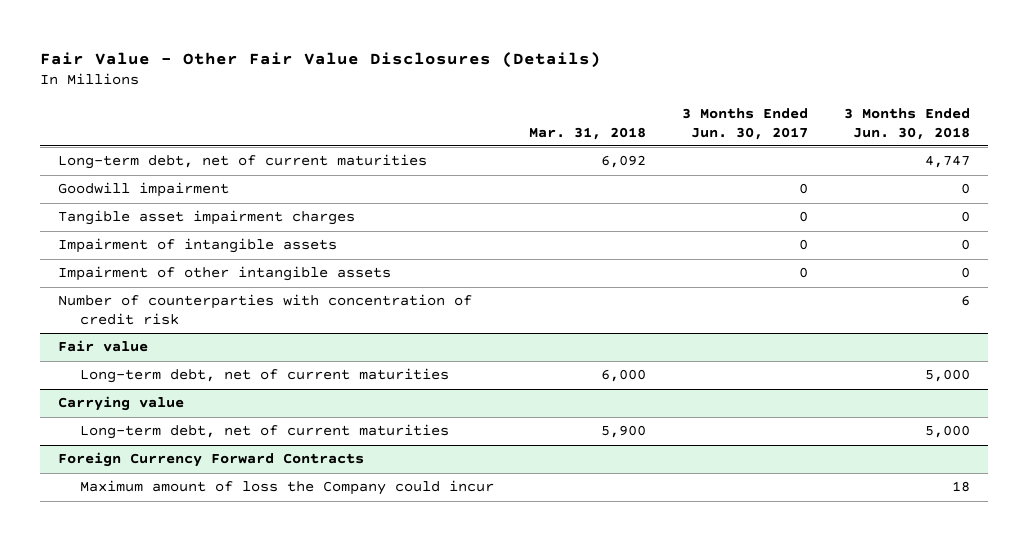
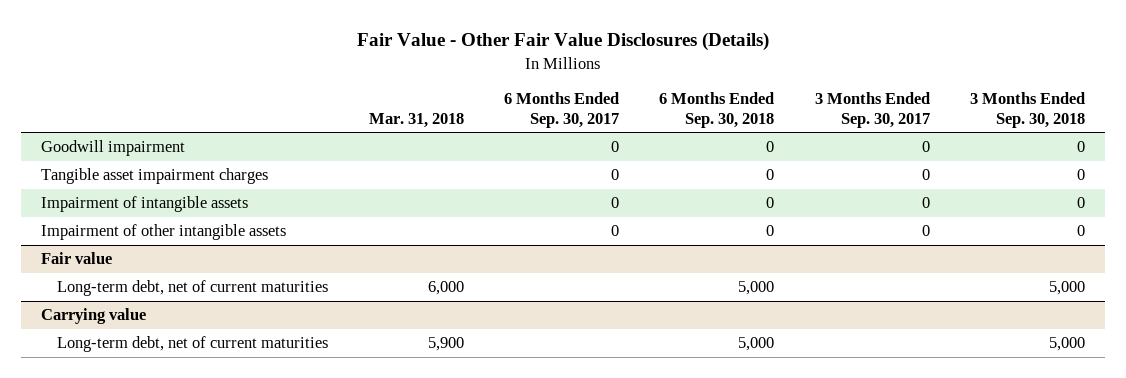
- | Mar. 31, 2018 | 3 Months Ended Jun. 30, 2017 | 3 Months Ended Jun. 30, 2018
+ | Mar. 31, 2018 | 6 Months Ended Sep. 30, 2017 | 6 Months Ended Sep. 30, 2018 | 3 Months Ended Sep. 30, 2017 | 3 Months Ended Sep. 30, 2018
- Long-term debt, net of current maturities | 6,092 | | 4,747
- Number of counterparties with concentration of credit risk | | | 6
- Foreign Currency Forward Contracts
- Maximum amount of loss the Company could incur | | | 18

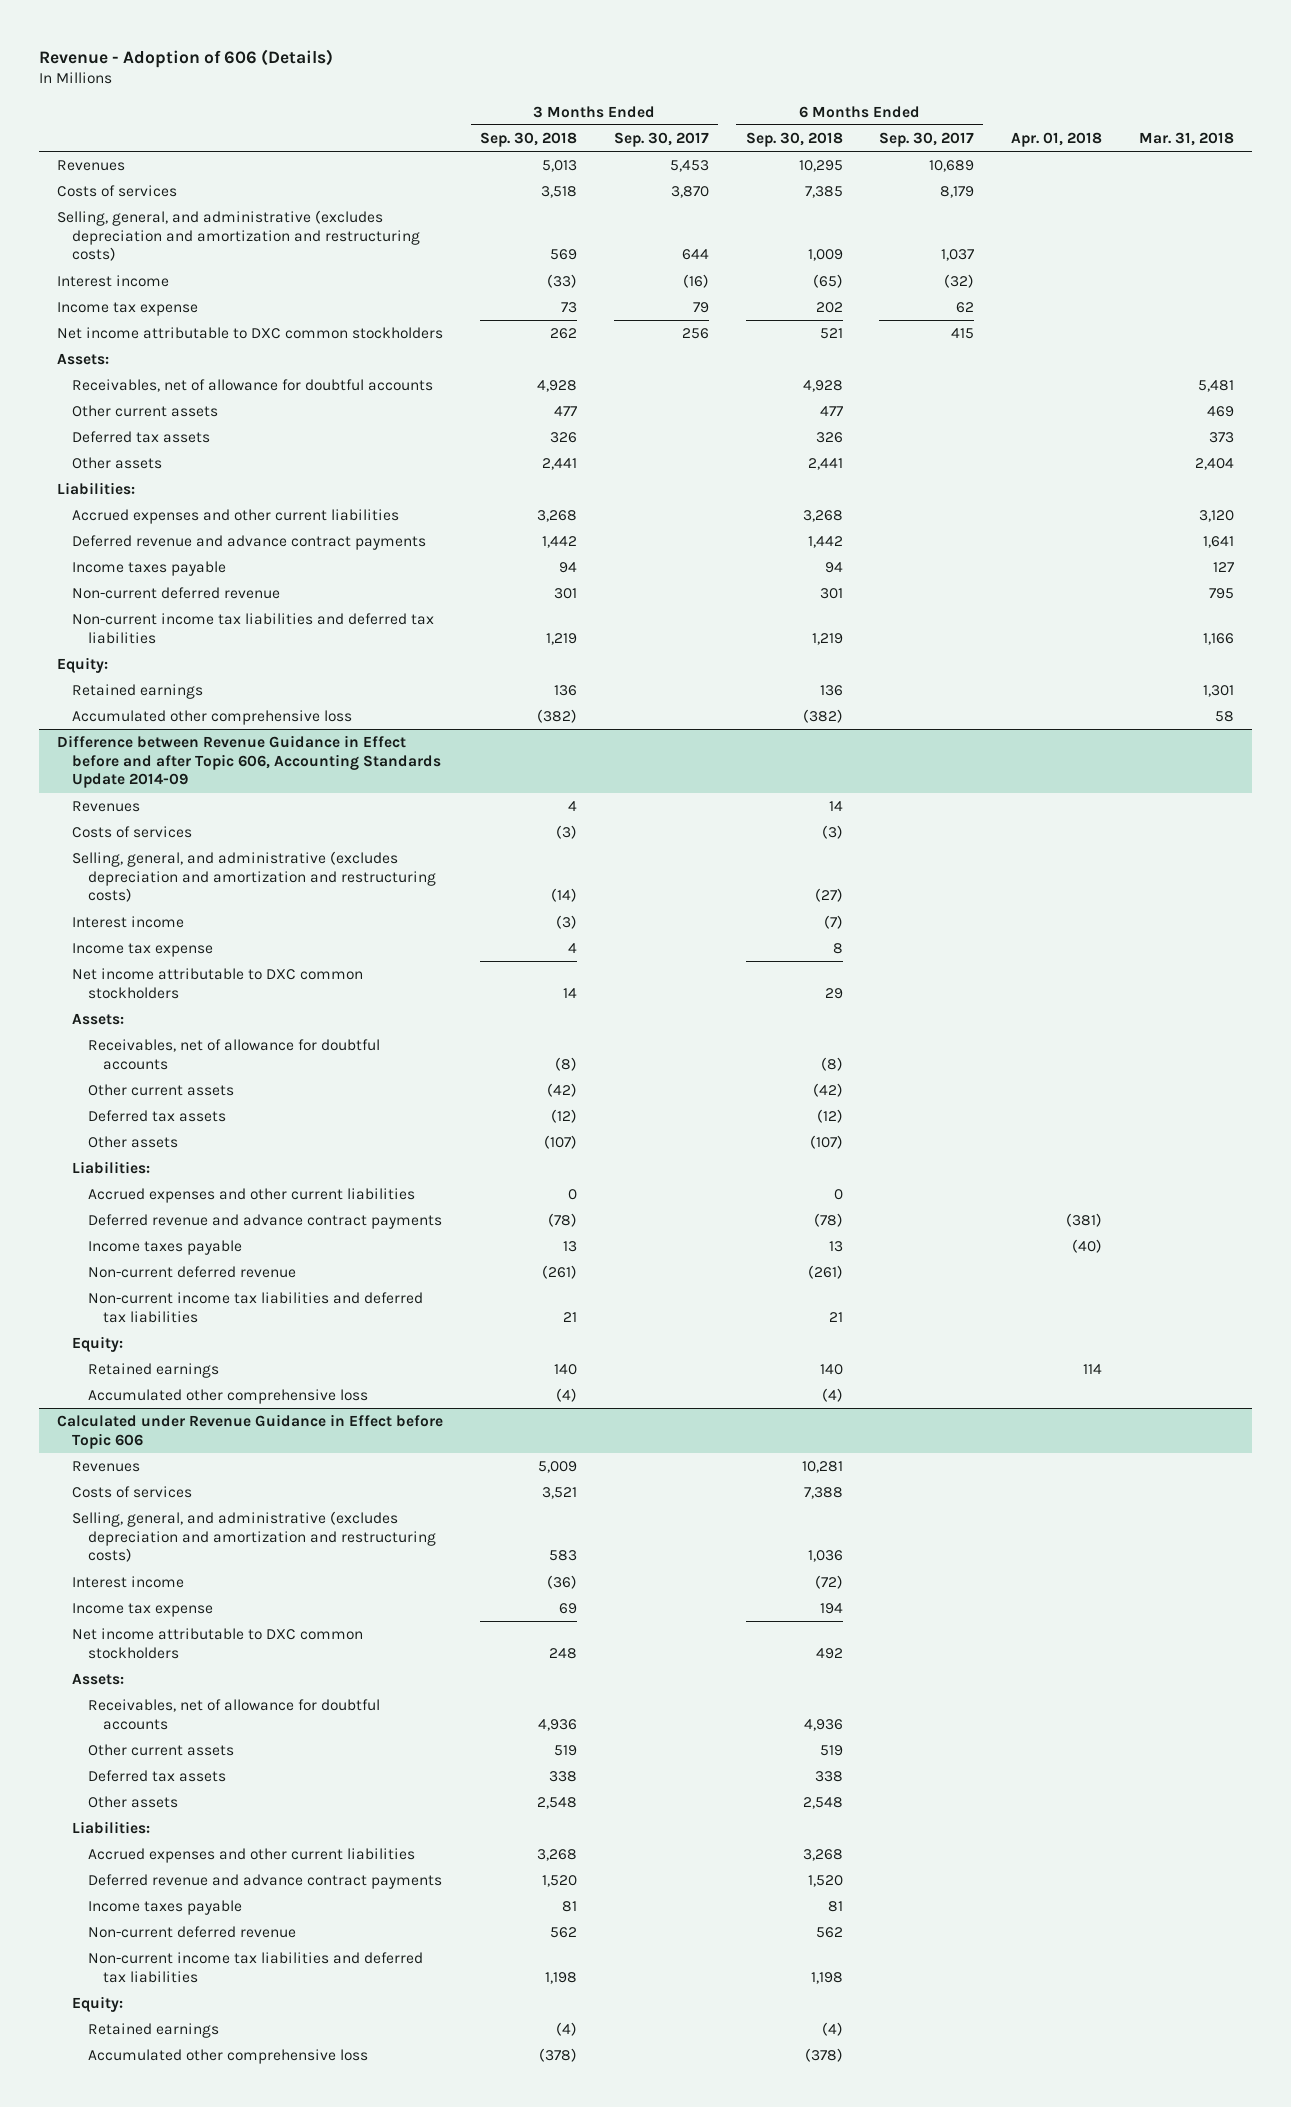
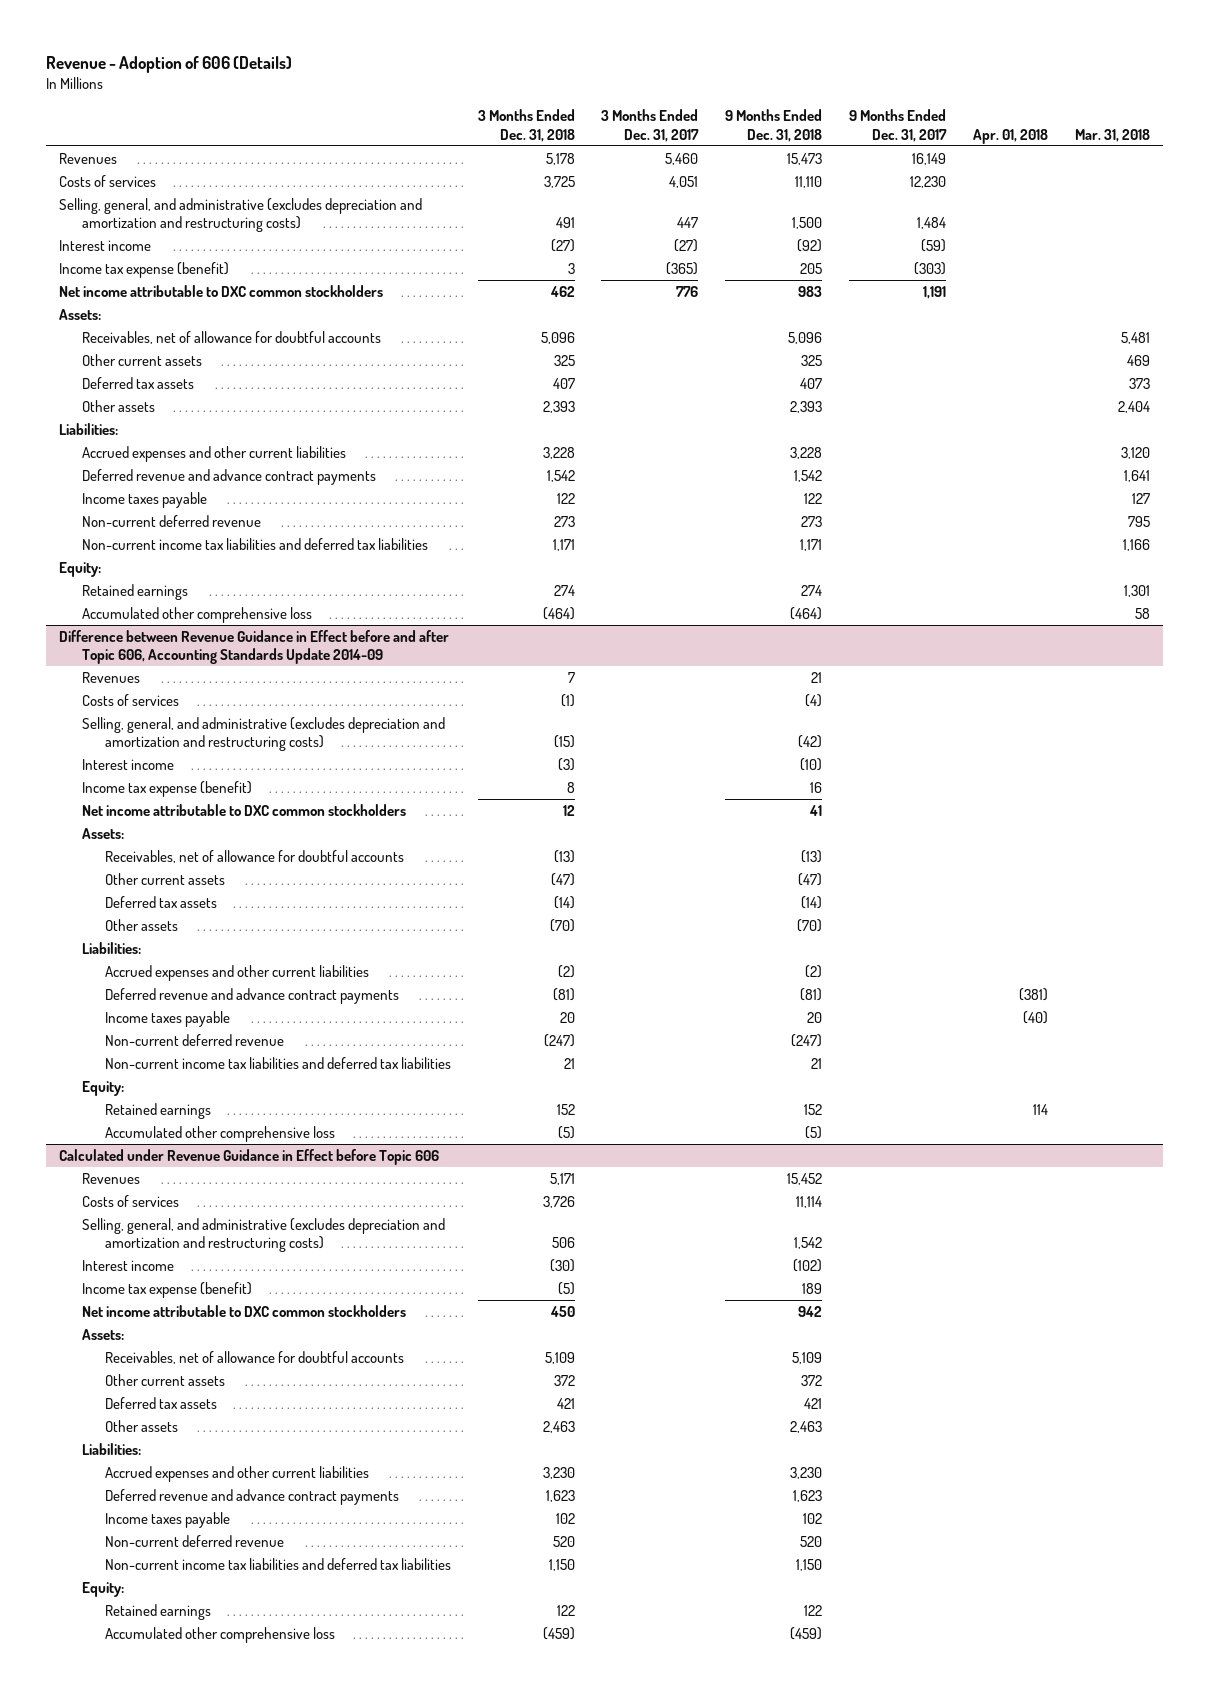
- | 3 Months Ended Sep. 30, 2018 | 3 Months Ended Sep. 30, 2017 | 6 Months Ended Sep. 30, 2018 | 6 Months Ended Sep. 30, 2017 | Apr. 01, 2018 | Mar. 31, 2018
+ | 3 Months Ended Dec. 31, 2018 | 3 Months Ended Dec. 31, 2017 | 9 Months Ended Dec. 31, 2018 | 9 Months Ended Dec. 31, 2017 | Apr. 01, 2018 | Mar. 31, 2018
- Income tax expense | 73 | 79 | 202 | 62 | |
+ Income tax expense (benefit) | 3 | (365) | 205 | (303) | |
@ Difference between Revenue Guidance in Effect before and after Topic 606, Accounting Standards Update 2014-09
- Income tax expense | 4 | | 8 | | |
+ Income tax expense (benefit) | 8 | | 16 | | |
@ Calculated under Revenue Guidance in Effect before Topic 606
- Income tax expense | 69 | | 194 | | |
+ Income tax expense (benefit) | (5) | | 189 | | |

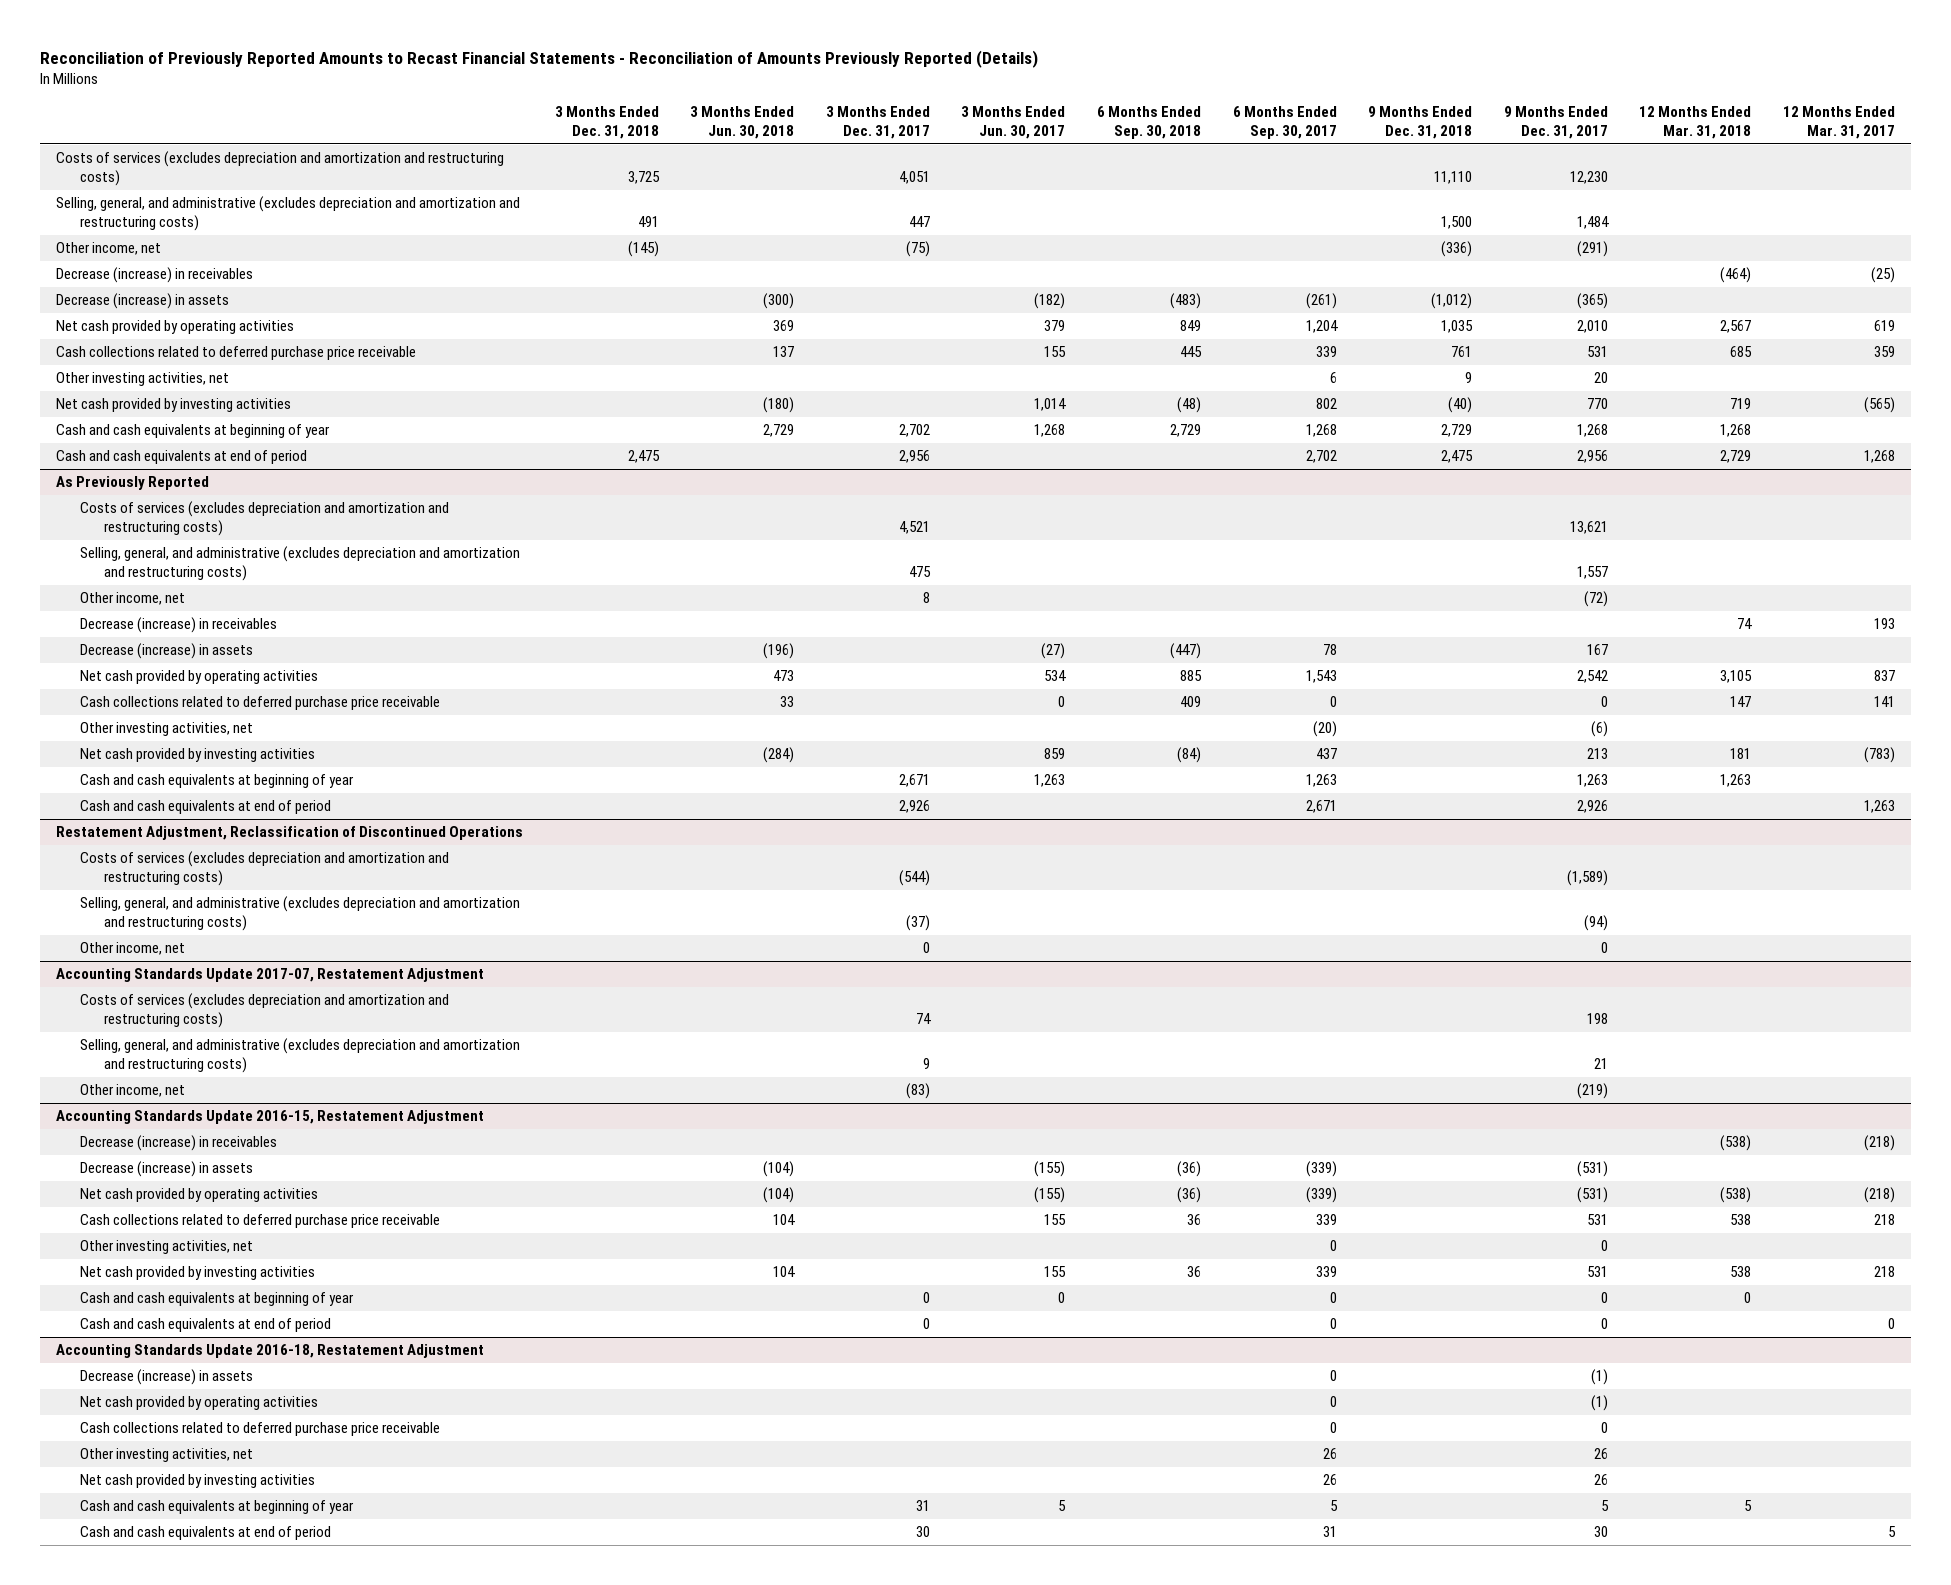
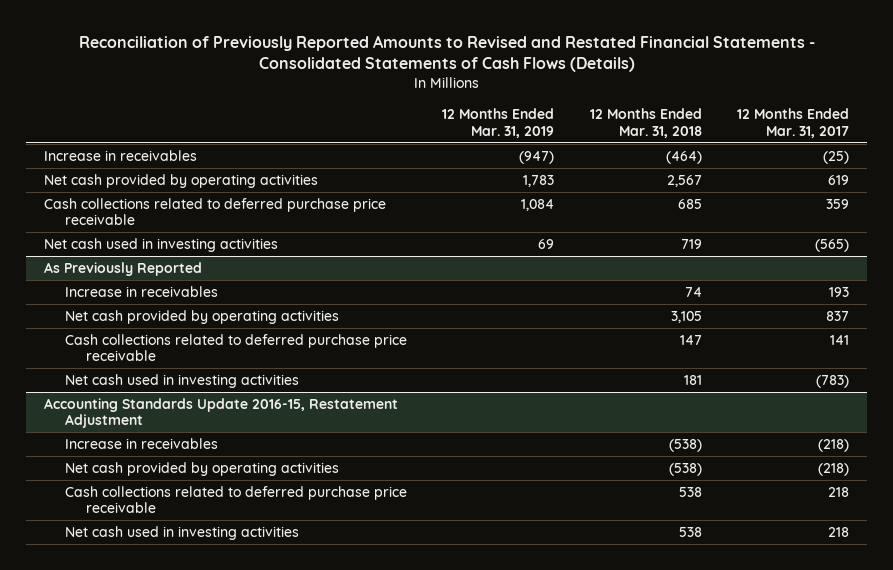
- Reconciliation of Previously Reported Amounts to Recast Financial Statements - Reconciliation of Amounts Previously Reported (Details)
+ Reconciliation of Previously Reported Amounts to Revised and Restated Financial Statements - Consolidated Statements of Cash Flows (Details)
- | 3 Months Ended Dec. 31, 2018 | 3 Months Ended Jun. 30, 2018 | 3 Months Ended Dec. 31, 2017 | 3 Months Ended Jun. 30, 2017 | 6 Months Ended Sep. 30, 2018 | 6 Months Ended Sep. 30, 2017 | 9 Months Ended Dec. 31, 2018 | 9 Months Ended Dec. 31, 2017 | 12 Months Ended Mar. 31, 2018 | 12 Months Ended Mar. 31, 2017
+ | 12 Months Ended Mar. 31, 2019 | 12 Months Ended Mar. 31, 2018 | 12 Months Ended Mar. 31, 2017
- Costs of services (excludes depreciation and amortization and restructuring costs) | 3,725 | | 4,051 | | | | 11,110 | 12,230 | |
- Selling, general, and administrative (excludes depreciation and amortization and restructuring costs) | 491 | | 447 | | | | 1,500 | 1,484 | |
- Other income, net | (145) | | (75) | | | | (336) | (291) | |
- Decrease (increase) in receivables | | | | | | | | | (464) | (25)
- Decrease (increase) in assets | | (300) | | (182) | (483) | (261) | (1,012) | (365) | |
+ Increase in receivables | (947) | (464) | (25)
- Other investing activities, net | | | | | | 6 | 9 | 20 | |
- Net cash provided by investing activities | | (180) | | 1,014 | (48) | 802 | (40) | 770 | 719 | (565)
- Cash and cash equivalents at beginning of year | | 2,729 | 2,702 | 1,268 | 2,729 | 1,268 | 2,729 | 1,268 | 1,268 |
- Cash and cash equivalents at end of period | 2,475 | | 2,956 | | | 2,702 | 2,475 | 2,956 | 2,729 | 1,268
+ Net cash used in investing activities | 69 | 719 | (565)
@ As Previously Reported
- Costs of services (excludes depreciation and amortization and restructuring costs) | | | 4,521 | | | | | 13,621 | |
- Selling, general, and administrative (excludes depreciation and amortization and restructuring costs) | | | 475 | | | | | 1,557 | |
- Other income, net | | | 8 | | | | | (72) | |
- Decrease (increase) in receivables | | | | | | | | | 74 | 193
- Decrease (increase) in assets | | (196) | | (27) | (447) | 78 | | 167 | |
+ Increase in receivables | | 74 | 193
- Other investing activities, net | | | | | | (20) | | (6) | |
- Net cash provided by investing activities | | (284) | | 859 | (84) | 437 | | 213 | 181 | (783)
- Cash and cash equivalents at beginning of year | | | 2,671 | 1,263 | | 1,263 | | 1,263 | 1,263 |
- Cash and cash equivalents at end of period | | | 2,926 | | | 2,671 | | 2,926 | | 1,263
- Restatement Adjustment, Reclassification of Discontinued Operations
- Costs of services (excludes depreciation and amortization and restructuring costs) | | | (544) | | | | | (1,589) | |
- Selling, general, and administrative (excludes depreciation and amortization and restructuring costs) | | | (37) | | | | | (94) | |
- Other income, net | | | 0 | | | | | 0 | |
- Accounting Standards Update 2017-07, Restatement Adjustment
- Costs of services (excludes depreciation and amortization and restructuring costs) | | | 74 | | | | | 198 | |
- Selling, general, and administrative (excludes depreciation and amortization and restructuring costs) | | | 9 | | | | | 21 | |
- Other income, net | | | (83) | | | | | (219) | |
@ As Previously Reported
+ Net cash used in investing activities | | 181 | (783)
@ Accounting Standards Update 2016-15, Restatement Adjustment
- Decrease (increase) in receivables | | | | | | | | | (538) | (218)
- Decrease (increase) in assets | | (104) | | (155) | (36) | (339) | | (531) | |
+ Increase in receivables | | (538) | (218)
- Other investing activities, net | | | | | | 0 | | 0 | |
- Net cash provided by investing activities | | 104 | | 155 | 36 | 339 | | 531 | 538 | 218
- Cash and cash equivalents at beginning of year | | | 0 | 0 | | 0 | | 0 | 0 |
- Cash and cash equivalents at end of period | | | 0 | | | 0 | | 0 | | 0
- Accounting Standards Update 2016-18, Restatement Adjustment
- Decrease (increase) in assets | | | | | | 0 | | (1) | |
- Net cash provided by operating activities | | | | | | 0 | | (1) | |
- Cash collections related to deferred purchase price receivable | | | | | | 0 | | 0 | |
- Other investing activities, net | | | | | | 26 | | 26 | |
- Net cash provided by investing activities | | | | | | 26 | | 26 | |
- Cash and cash equivalents at beginning of year | | | 31 | 5 | | 5 | | 5 | 5 |
- Cash and cash equivalents at end of period | | | 30 | | | 31 | | 30 | | 5
@ Accounting Standards Update 2016-15, Restatement Adjustment
+ Net cash used in investing activities | | 538 | 218

